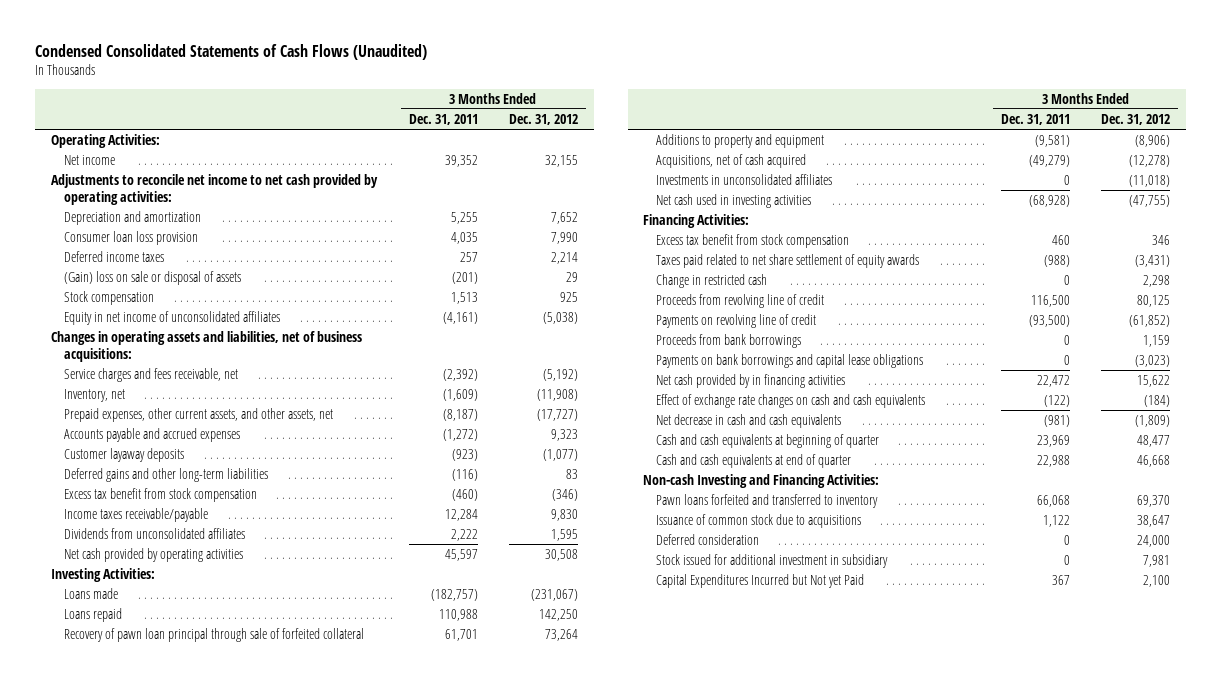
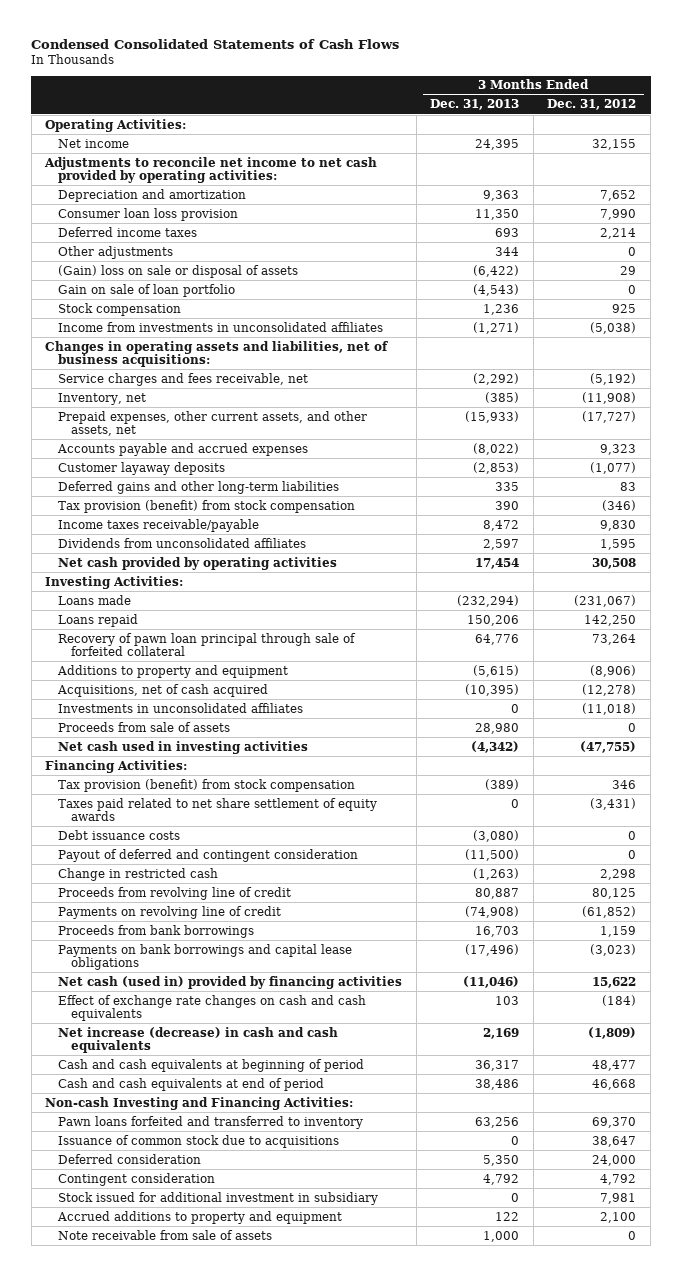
- Condensed Consolidated Statements of Cash Flows (Unaudited)
+ Condensed Consolidated Statements of Cash Flows
- | 3 Months Ended Dec. 31, 2011 | 3 Months Ended Dec. 31, 2012
+ | 3 Months Ended Dec. 31, 2013 | 3 Months Ended Dec. 31, 2012
+ Other adjustments | 344 | 0
+ Gain on sale of loan portfolio | (4,543) | 0
- Equity in net income of unconsolidated affiliates | (4,161) | (5,038)
+ Income from investments in unconsolidated affiliates | (1,271) | (5,038)
- Excess tax benefit from stock compensation | (460) | (346)
+ Tax provision (benefit) from stock compensation | 390 | (346)
+ Proceeds from sale of assets | 28,980 | 0
- Excess tax benefit from stock compensation | 460 | 346
+ Tax provision (benefit) from stock compensation | (389) | 346
+ Debt issuance costs | (3,080) | 0
+ Payout of deferred and contingent consideration | (11,500) | 0
- Net cash provided by in financing activities | 22,472 | 15,622
+ Net cash (used in) provided by financing activities | (11,046) | 15,622
- Net decrease in cash and cash equivalents | (981) | (1,809)
- Cash and cash equivalents at beginning of quarter | 23,969 | 48,477
- Cash and cash equivalents at end of quarter | 22,988 | 46,668
+ Net increase (decrease) in cash and cash equivalents | 2,169 | (1,809)
+ Cash and cash equivalents at beginning of period | 36,317 | 48,477
+ Cash and cash equivalents at end of period | 38,486 | 46,668
+ Contingent consideration | 4,792 | 4,792
- Capital Expenditures Incurred but Not yet Paid | 367 | 2,100
+ Accrued additions to property and equipment | 122 | 2,100
+ Note receivable from sale of assets | 1,000 | 0

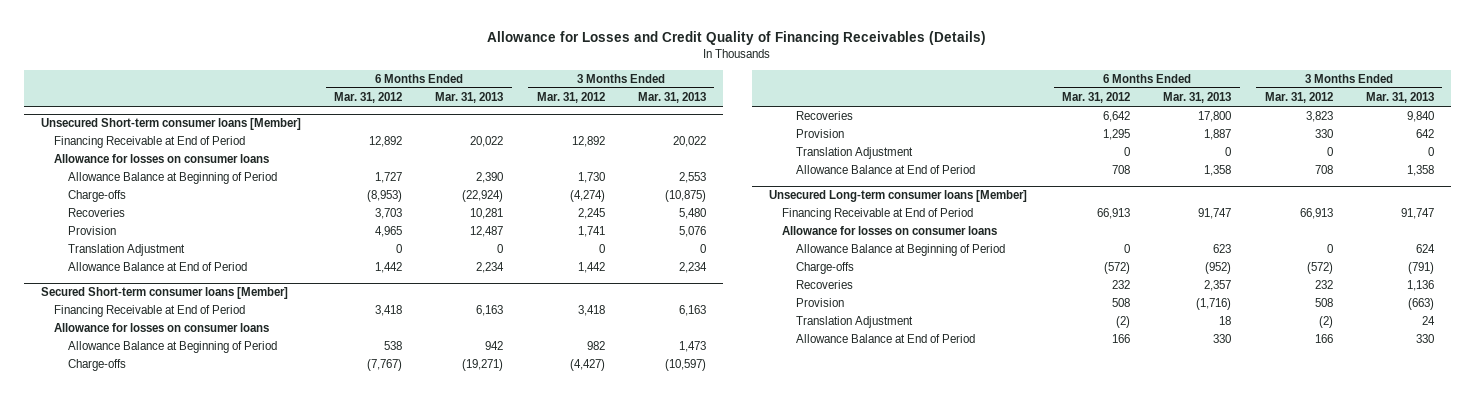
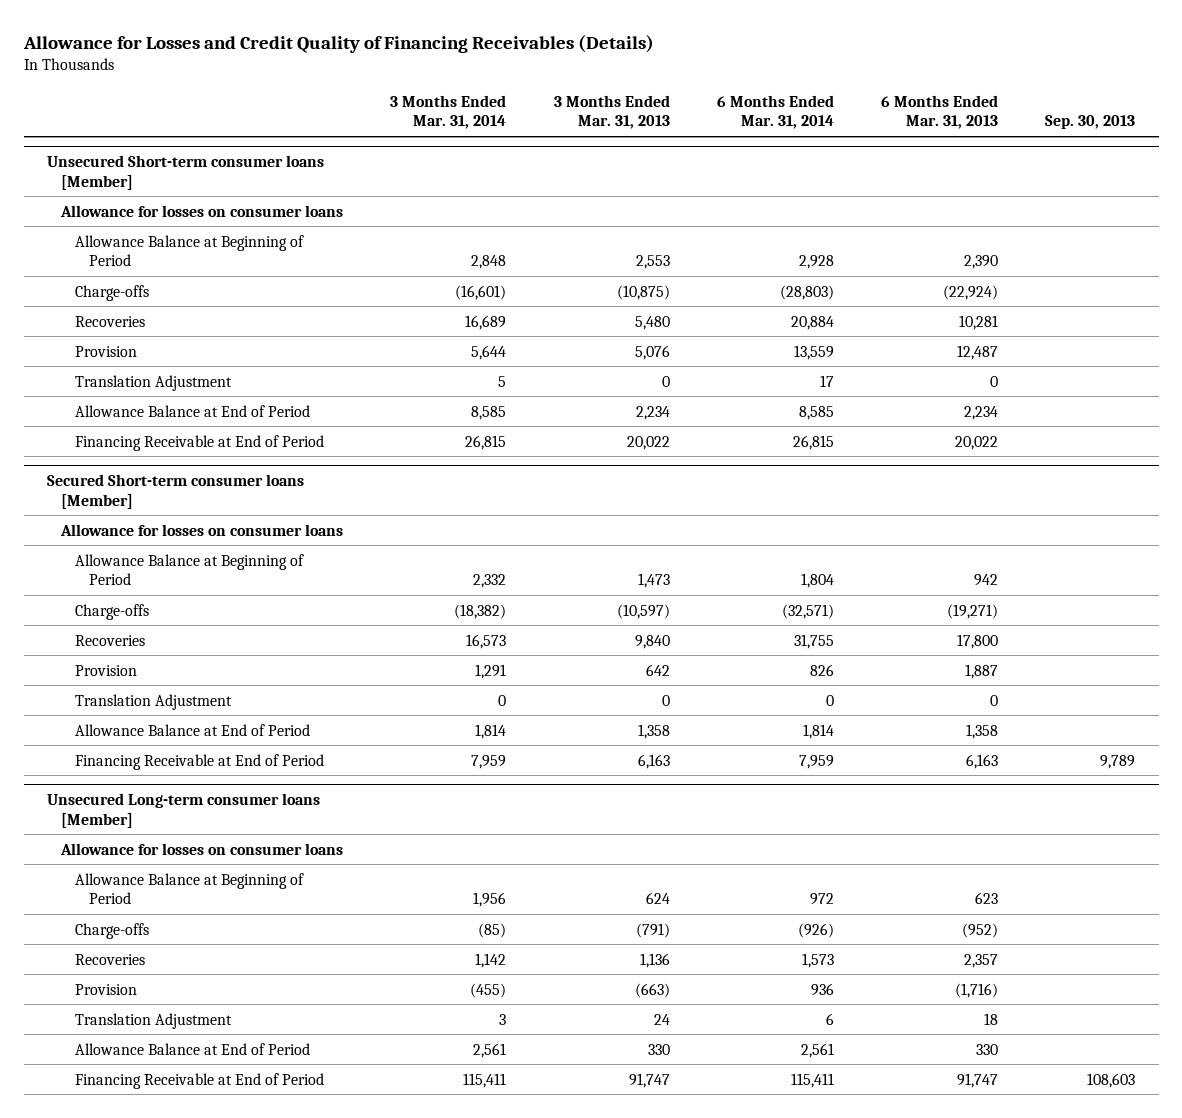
- | 6 Months Ended Mar. 31, 2012 | 6 Months Ended Mar. 31, 2013 | 3 Months Ended Mar. 31, 2012 | 3 Months Ended Mar. 31, 2013
+ | 3 Months Ended Mar. 31, 2014 | 3 Months Ended Mar. 31, 2013 | 6 Months Ended Mar. 31, 2014 | 6 Months Ended Mar. 31, 2013 | Sep. 30, 2013
@ Unsecured Short-term consumer loans [Member]
moved down: Financing Receivable at End of Period | 26,815 | 20,022 | 26,815 | 20,022 |
@ Secured Short-term consumer loans [Member]
moved down: Financing Receivable at End of Period | 7,959 | 6,163 | 7,959 | 6,163 | 9,789
@ Unsecured Long-term consumer loans [Member]
moved down: Financing Receivable at End of Period | 115,411 | 91,747 | 115,411 | 91,747 | 108,603

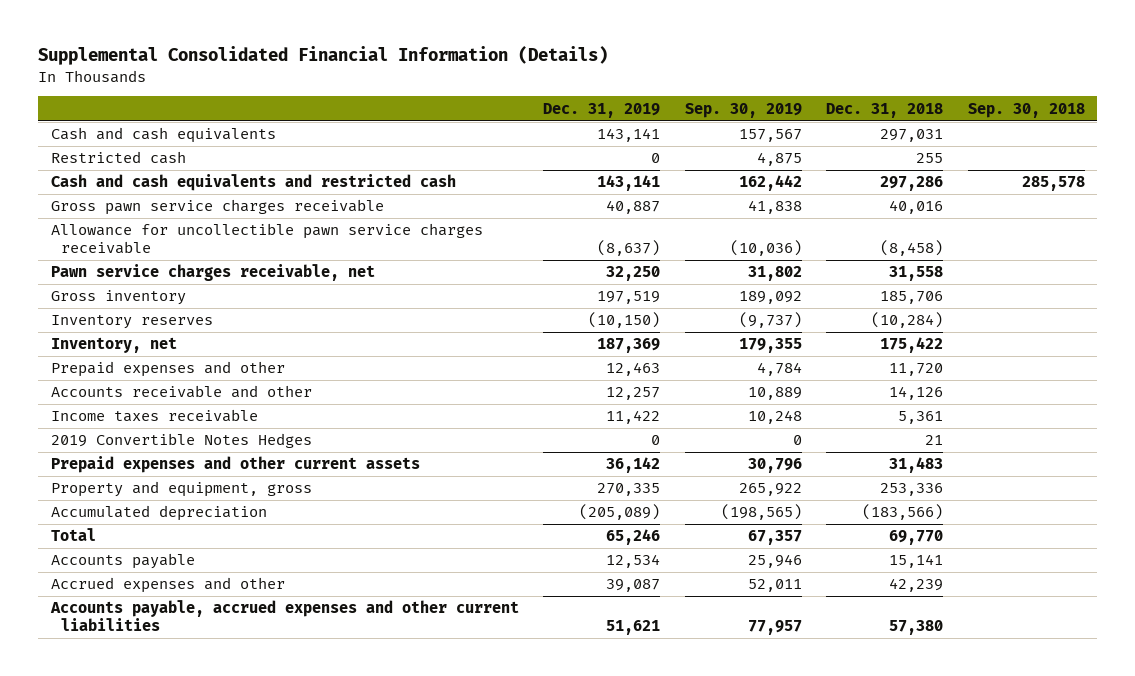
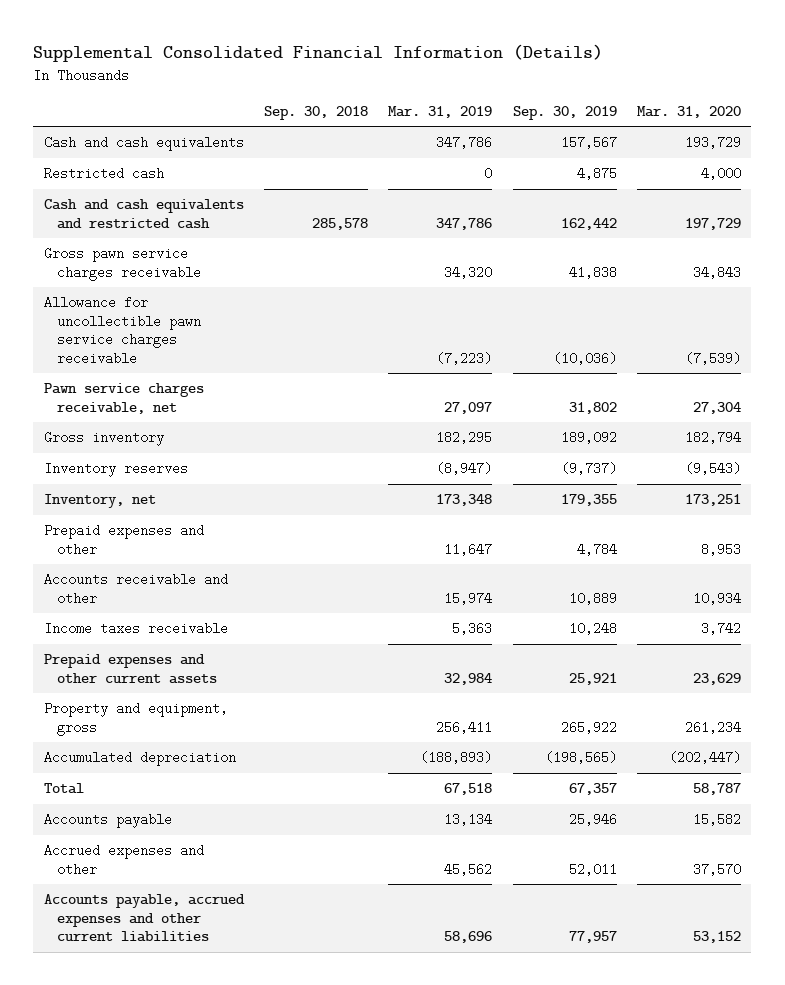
- | Dec. 31, 2019 | Sep. 30, 2019 | Dec. 31, 2018 | Sep. 30, 2018
+ | Sep. 30, 2018 | Mar. 31, 2019 | Sep. 30, 2019 | Mar. 31, 2020
- 2019 Convertible Notes Hedges | 0 | 0 | 21 |
- Prepaid expenses and other current assets | 36,142 | 30,796 | 31,483 |
+ Prepaid expenses and other current assets | | 32,984 | 25,921 | 23,629

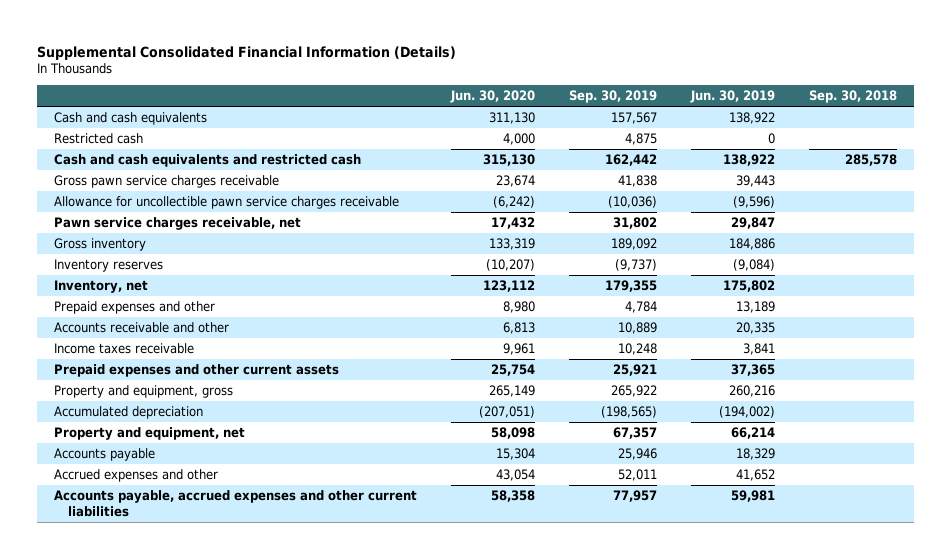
- | Sep. 30, 2018 | Mar. 31, 2019 | Sep. 30, 2019 | Mar. 31, 2020
+ | Jun. 30, 2020 | Sep. 30, 2019 | Jun. 30, 2019 | Sep. 30, 2018
- Total | | 67,518 | 67,357 | 58,787
+ Property and equipment, net | 58,098 | 67,357 | 66,214 |

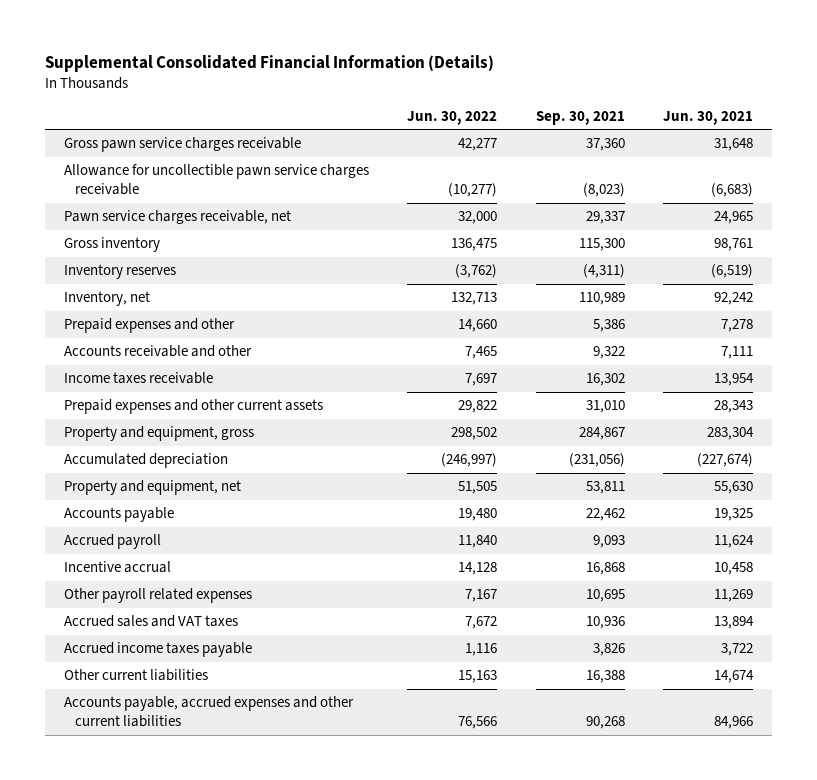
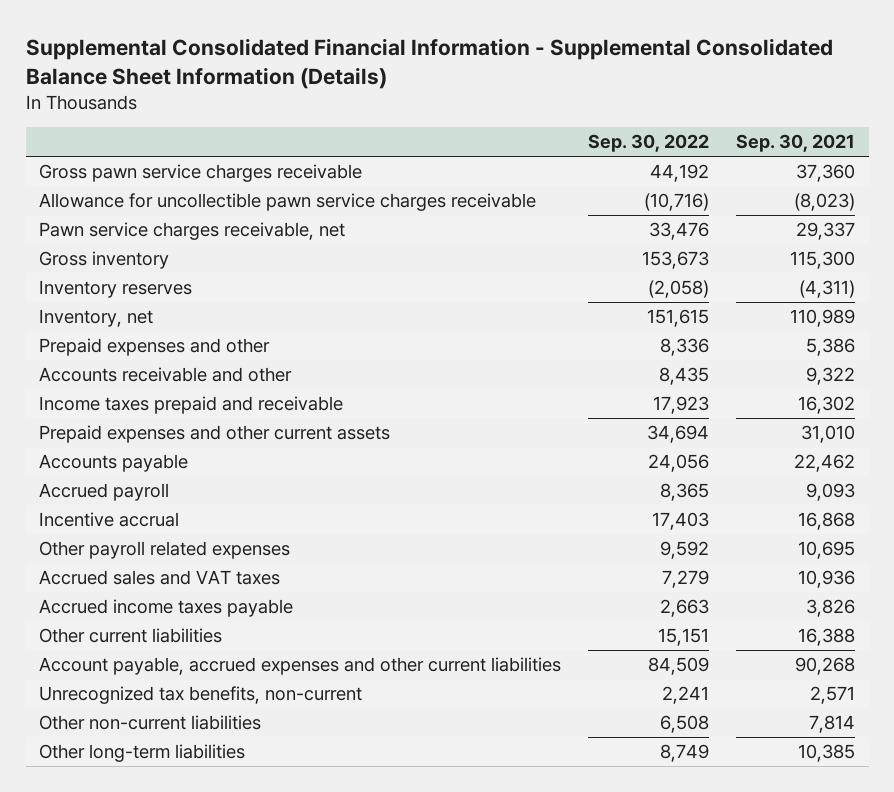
- Supplemental Consolidated Financial Information (Details)
+ Supplemental Consolidated Financial Information - Supplemental Consolidated Balance Sheet Information (Details)
- | Jun. 30, 2022 | Sep. 30, 2021 | Jun. 30, 2021
+ | Sep. 30, 2022 | Sep. 30, 2021
- Income taxes receivable | 7,697 | 16,302 | 13,954
+ Income taxes prepaid and receivable | 17,923 | 16,302
- Property and equipment, gross | 298,502 | 284,867 | 283,304
- Accumulated depreciation | (246,997) | (231,056) | (227,674)
- Property and equipment, net | 51,505 | 53,811 | 55,630
- Accounts payable, accrued expenses and other current liabilities | 76,566 | 90,268 | 84,966
+ Account payable, accrued expenses and other current liabilities | 84,509 | 90,268
+ Unrecognized tax benefits, non-current | 2,241 | 2,571
+ Other non-current liabilities | 6,508 | 7,814
+ Other long-term liabilities | 8,749 | 10,385

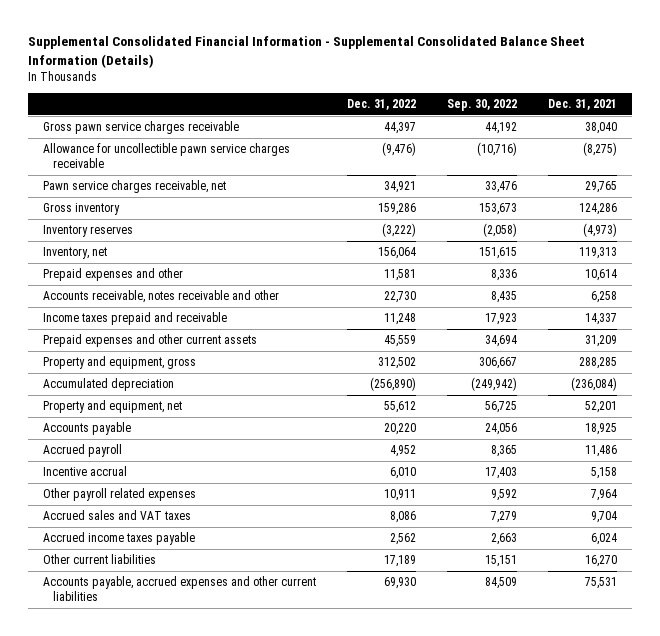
- | Sep. 30, 2022 | Sep. 30, 2021
+ | Dec. 31, 2022 | Sep. 30, 2022 | Dec. 31, 2021
- Accounts receivable and other | 8,435 | 9,322
+ Accounts receivable, notes receivable and other | 22,730 | 8,435 | 6,258
+ Property and equipment, gross | 312,502 | 306,667 | 288,285
+ Accumulated depreciation | (256,890) | (249,942) | (236,084)
+ Property and equipment, net | 55,612 | 56,725 | 52,201
- Account payable, accrued expenses and other current liabilities | 84,509 | 90,268
- Unrecognized tax benefits, non-current | 2,241 | 2,571
- Other non-current liabilities | 6,508 | 7,814
- Other long-term liabilities | 8,749 | 10,385
+ Accounts payable, accrued expenses and other current liabilities | 69,930 | 84,509 | 75,531

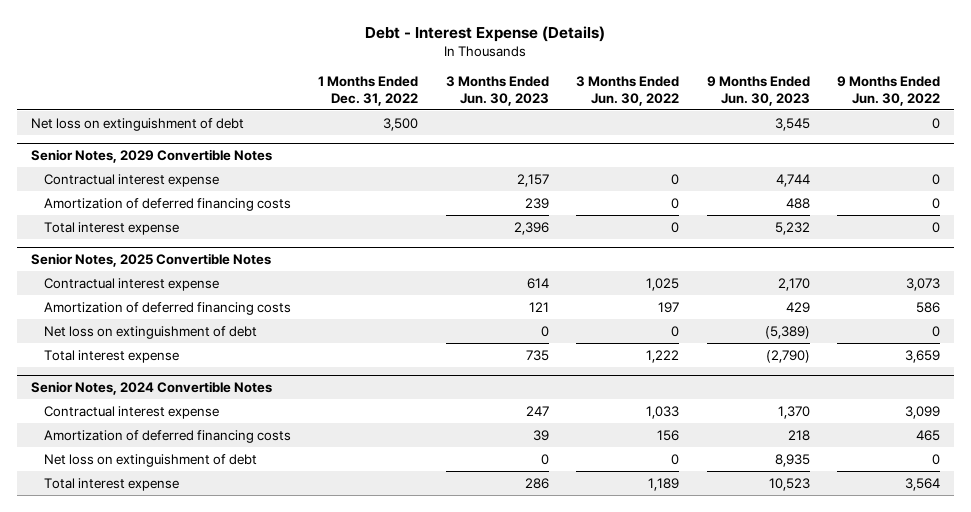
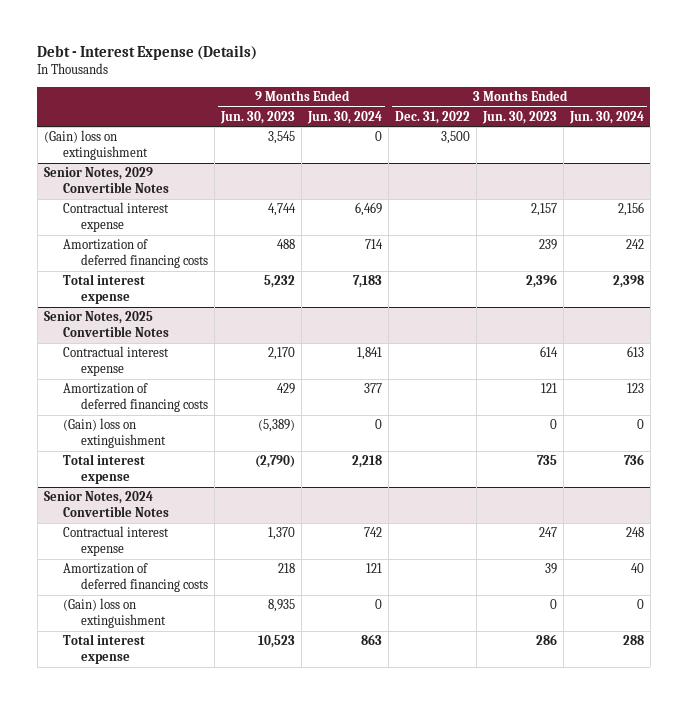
- | 1 Months Ended Dec. 31, 2022 | 3 Months Ended Jun. 30, 2023 | 3 Months Ended Jun. 30, 2022 | 9 Months Ended Jun. 30, 2023 | 9 Months Ended Jun. 30, 2022
+ | 9 Months Ended Jun. 30, 2023 | 9 Months Ended Jun. 30, 2024 | 3 Months Ended Dec. 31, 2022 | 3 Months Ended Jun. 30, 2023 | 3 Months Ended Jun. 30, 2024
- Net loss on extinguishment of debt | 3,500 | | | 3,545 | 0
+ (Gain) loss on extinguishment | 3,545 | 0 | 3,500 | |
@ Senior Notes, 2025 Convertible Notes
- Net loss on extinguishment of debt | | 0 | 0 | (5,389) | 0
+ (Gain) loss on extinguishment | (5,389) | 0 | | 0 | 0
@ Senior Notes, 2024 Convertible Notes
- Net loss on extinguishment of debt | | 0 | 0 | 8,935 | 0
+ (Gain) loss on extinguishment | 8,935 | 0 | | 0 | 0

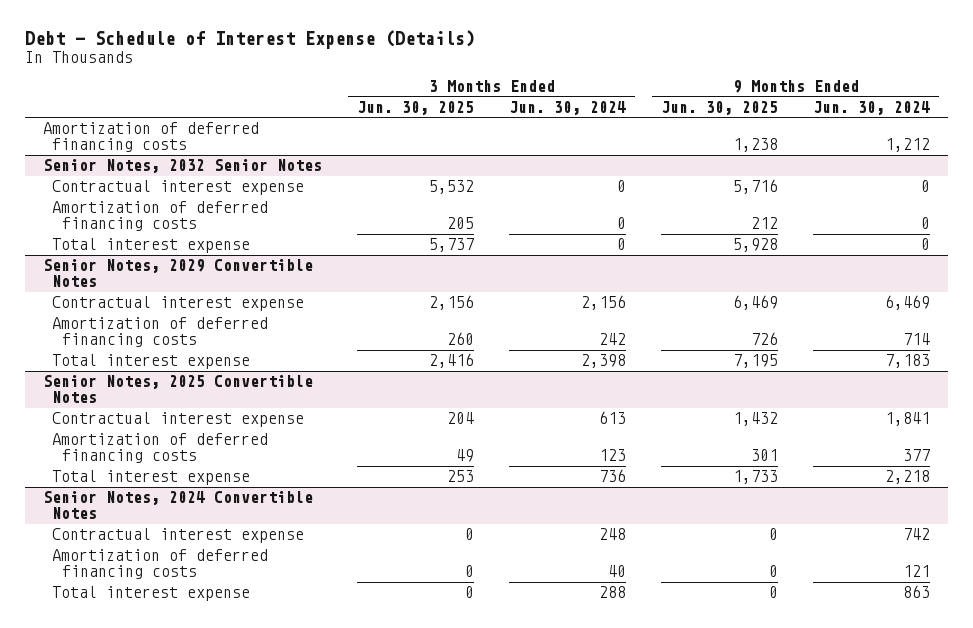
- Debt - Interest Expense (Details)
+ Debt - Schedule of Interest Expense (Details)
- | 9 Months Ended Jun. 30, 2023 | 9 Months Ended Jun. 30, 2024 | 3 Months Ended Dec. 31, 2022 | 3 Months Ended Jun. 30, 2023 | 3 Months Ended Jun. 30, 2024
+ | 3 Months Ended Jun. 30, 2025 | 3 Months Ended Jun. 30, 2024 | 9 Months Ended Jun. 30, 2025 | 9 Months Ended Jun. 30, 2024
- (Gain) loss on extinguishment | 3,545 | 0 | 3,500 | |
+ Amortization of deferred financing costs | | | 1,238 | 1,212
+ Senior Notes, 2032 Senior Notes
+ Contractual interest expense | 5,532 | 0 | 5,716 | 0
+ Amortization of deferred financing costs | 205 | 0 | 212 | 0
+ Total interest expense | 5,737 | 0 | 5,928 | 0
@ Senior Notes, 2025 Convertible Notes
- (Gain) loss on extinguishment | (5,389) | 0 | | 0 | 0
@ Senior Notes, 2024 Convertible Notes
- (Gain) loss on extinguishment | 8,935 | 0 | | 0 | 0

